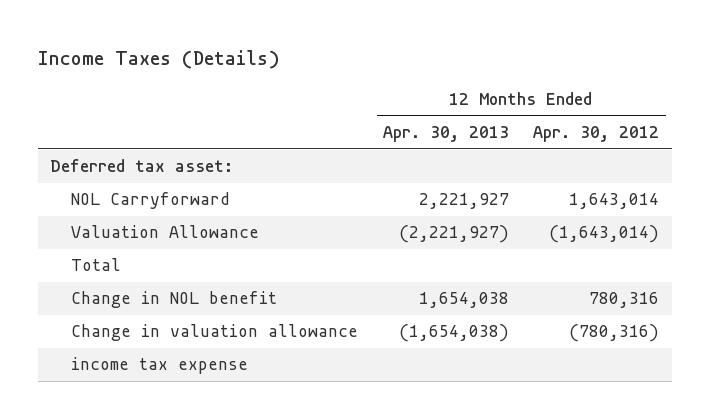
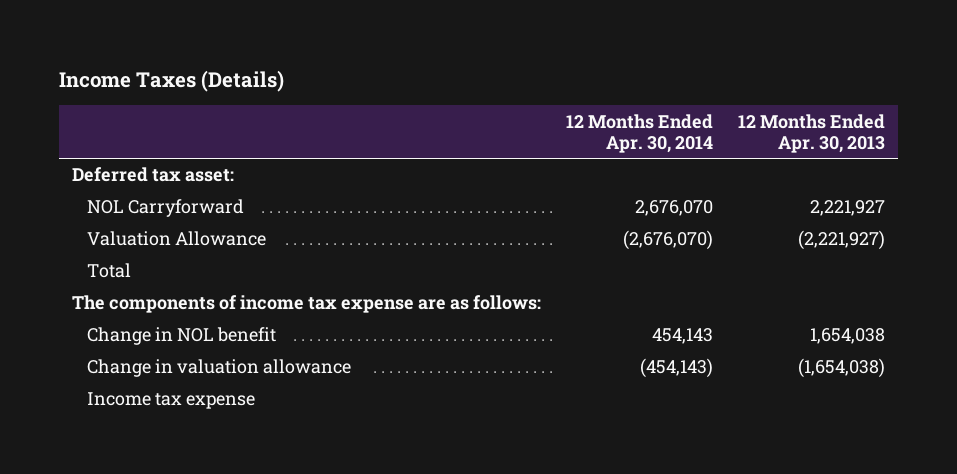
- | 12 Months Ended Apr. 30, 2013 | 12 Months Ended Apr. 30, 2012
+ | 12 Months Ended Apr. 30, 2014 | 12 Months Ended Apr. 30, 2013
+ The components of income tax expense are as follows:
- income tax expense
+ Income tax expense

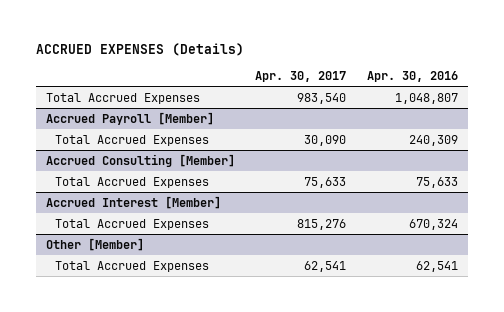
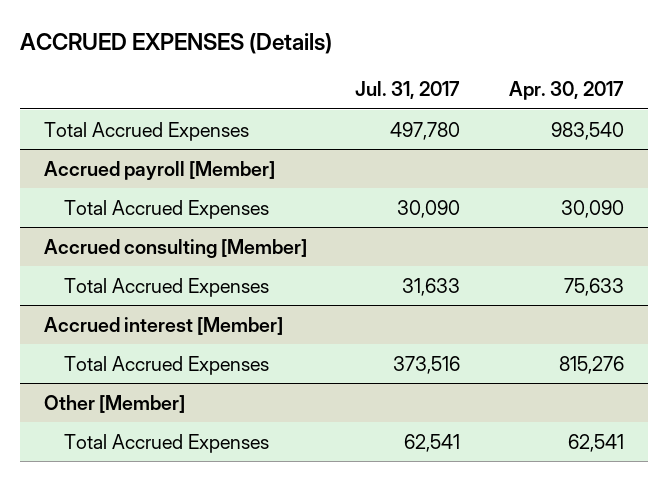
- | Apr. 30, 2017 | Apr. 30, 2016
+ | Jul. 31, 2017 | Apr. 30, 2017
- Accrued Payroll [Member]
+ Accrued payroll [Member]
- Accrued Consulting [Member]
+ Accrued consulting [Member]
- Accrued Interest [Member]
+ Accrued interest [Member]

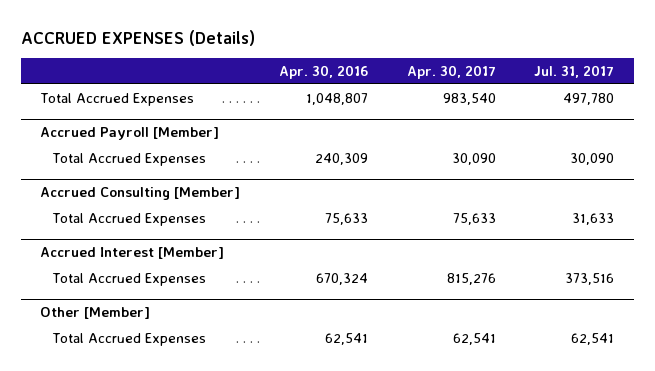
- | Jul. 31, 2017 | Apr. 30, 2017
+ | Apr. 30, 2016 | Apr. 30, 2017 | Jul. 31, 2017
- Accrued payroll [Member]
+ Accrued Payroll [Member]
- Accrued consulting [Member]
+ Accrued Consulting [Member]
- Accrued interest [Member]
+ Accrued Interest [Member]

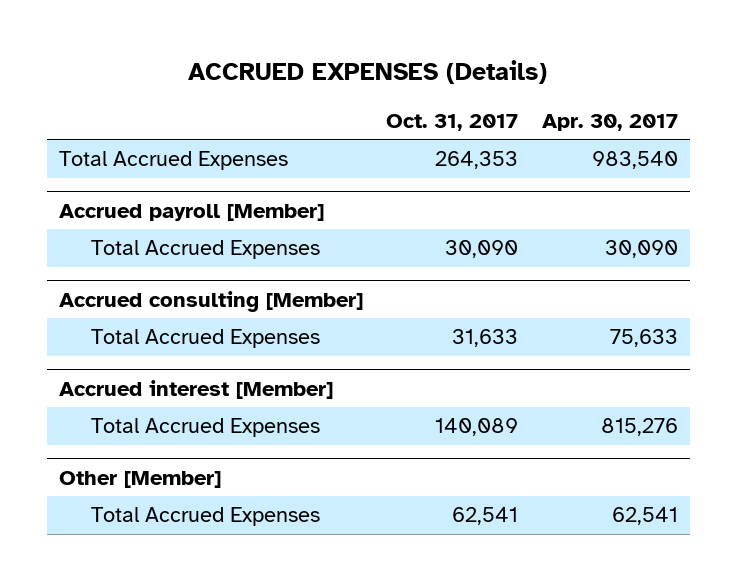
- | Apr. 30, 2016 | Apr. 30, 2017 | Jul. 31, 2017
+ | Oct. 31, 2017 | Apr. 30, 2017
- Accrued Payroll [Member]
+ Accrued payroll [Member]
- Accrued Consulting [Member]
+ Accrued consulting [Member]
- Accrued Interest [Member]
+ Accrued interest [Member]

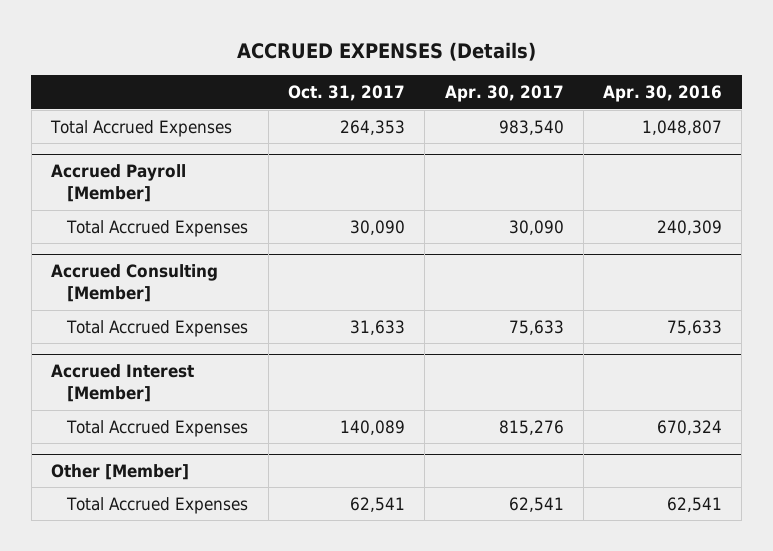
- | Oct. 31, 2017 | Apr. 30, 2017
+ | Oct. 31, 2017 | Apr. 30, 2017 | Apr. 30, 2016
- Accrued payroll [Member]
+ Accrued Payroll [Member]
- Accrued consulting [Member]
+ Accrued Consulting [Member]
- Accrued interest [Member]
+ Accrued Interest [Member]

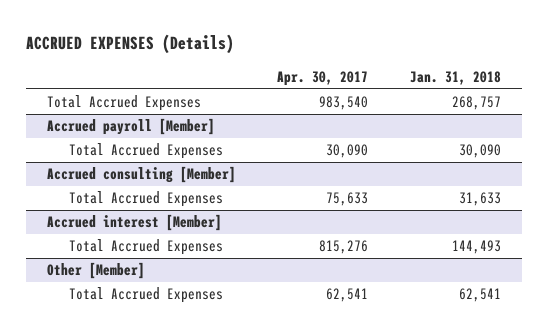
- | Oct. 31, 2017 | Apr. 30, 2017 | Apr. 30, 2016
+ | Apr. 30, 2017 | Jan. 31, 2018
- Accrued Payroll [Member]
+ Accrued payroll [Member]
- Accrued Consulting [Member]
+ Accrued consulting [Member]
- Accrued Interest [Member]
+ Accrued interest [Member]

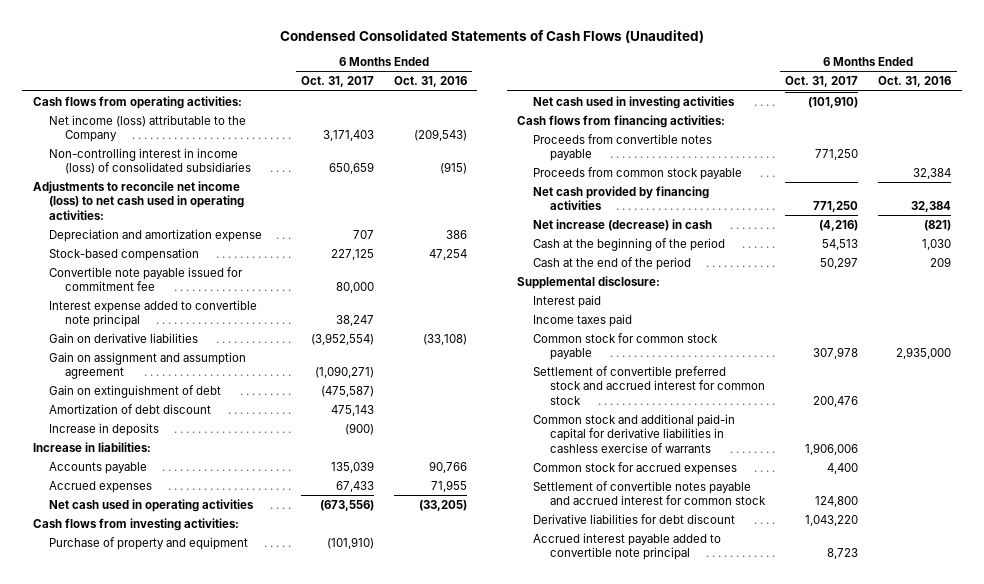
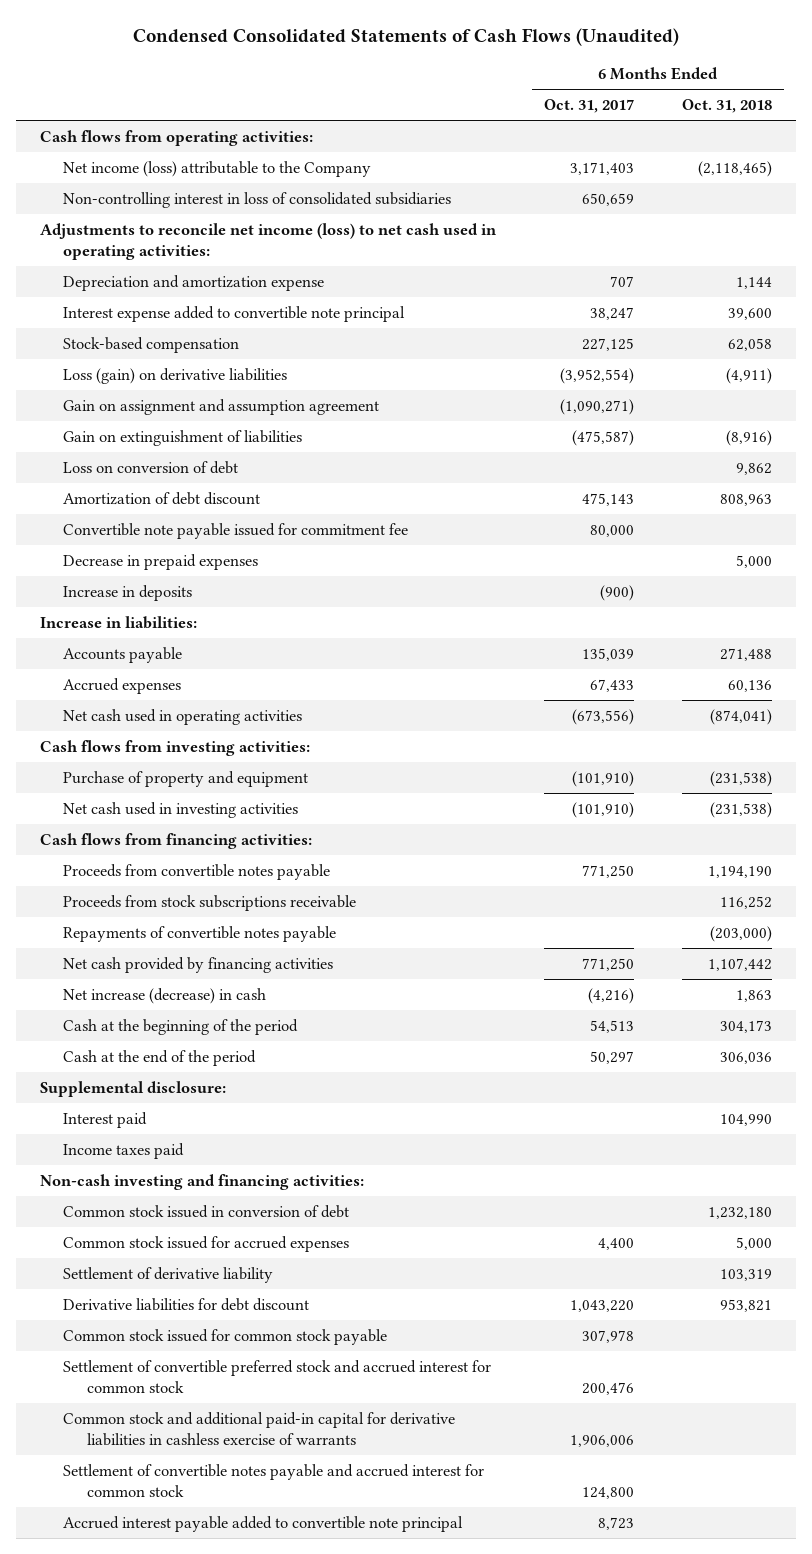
- | 6 Months Ended Oct. 31, 2017 | 6 Months Ended Oct. 31, 2016
+ | 6 Months Ended Oct. 31, 2017 | 6 Months Ended Oct. 31, 2018
- Non-controlling interest in income (loss) of consolidated subsidiaries | 650,659 | (915)
+ Non-controlling interest in loss of consolidated subsidiaries | 650,659 |
- Gain on derivative liabilities | (3,952,554) | (33,108)
moved down: Stock-based compensation | 227,125 | 62,058
+ Loss (gain) on derivative liabilities | (3,952,554) | (4,911)
- Gain on extinguishment of debt | (475,587) |
+ Gain on extinguishment of liabilities | (475,587) | (8,916)
+ Loss on conversion of debt | | 9,862
moved down: Convertible note payable issued for commitment fee | 80,000 |
+ Decrease in prepaid expenses | | 5,000
- Proceeds from common stock payable | | 32,384
+ Proceeds from stock subscriptions receivable | | 116,252
+ Repayments of convertible notes payable | | (203,000)
- Common stock for common stock payable | 307,978 | 2,935,000
+ Non-cash investing and financing activities:
+ Common stock issued in conversion of debt | | 1,232,180
+ Common stock issued for accrued expenses | 4,400 | 5,000
+ Settlement of derivative liability | | 103,319
moved up: Derivative liabilities for debt discount | 1,043,220 | 953,821
+ Common stock issued for common stock payable | 307,978 |
- Common stock for accrued expenses | 4,400 |

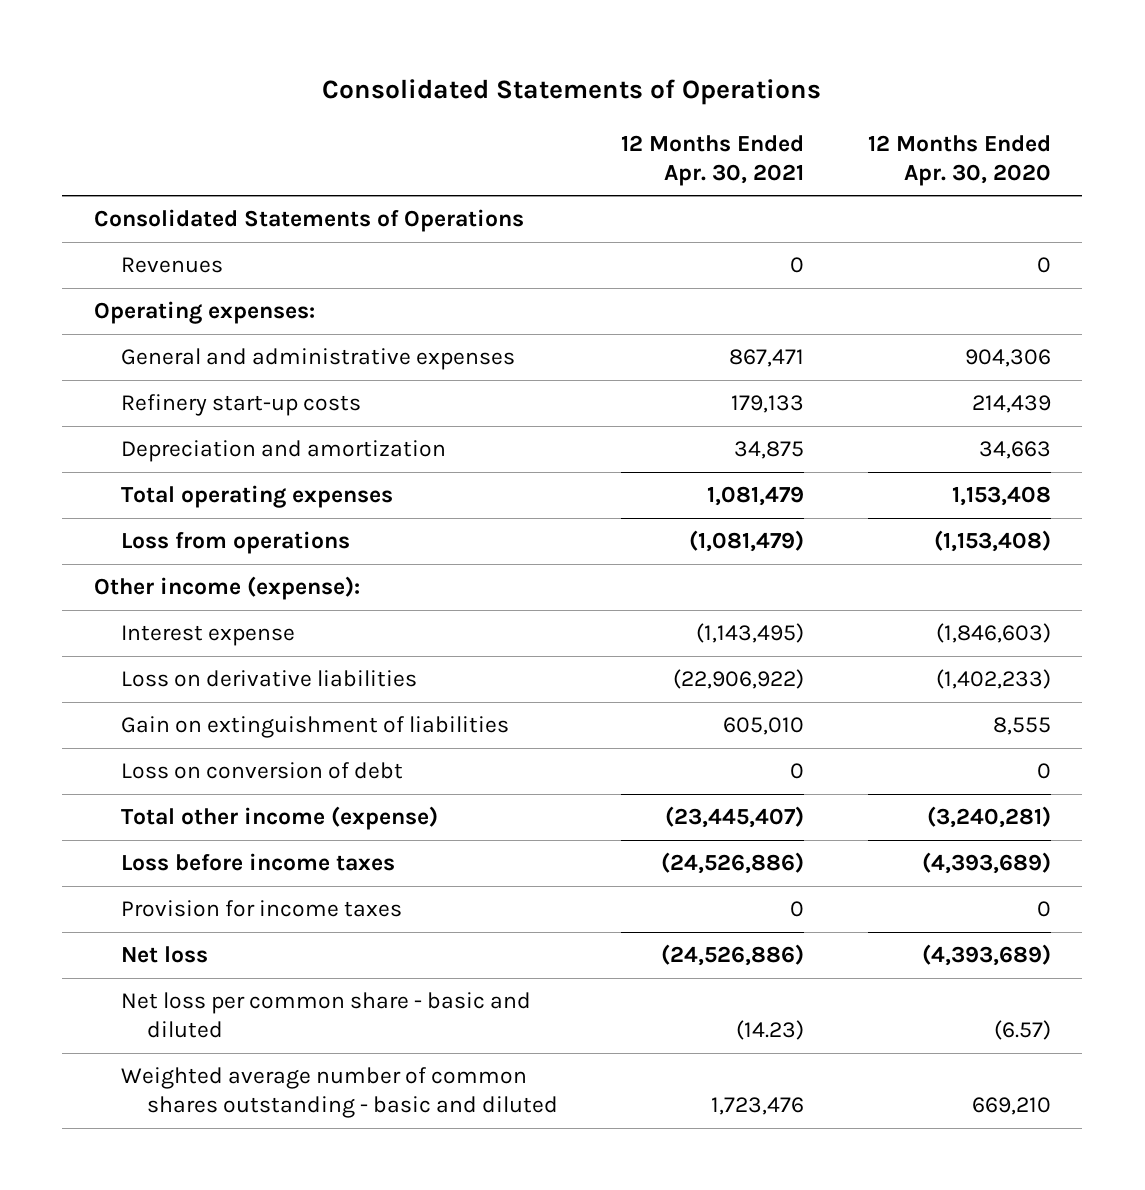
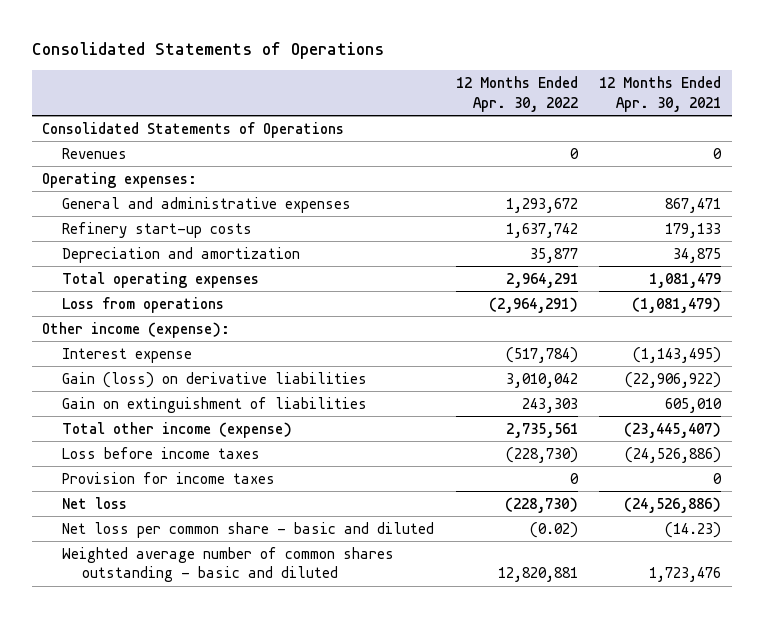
- | 12 Months Ended Apr. 30, 2021 | 12 Months Ended Apr. 30, 2020
+ | 12 Months Ended Apr. 30, 2022 | 12 Months Ended Apr. 30, 2021
- Loss on derivative liabilities | (22,906,922) | (1,402,233)
+ Gain (loss) on derivative liabilities | 3,010,042 | (22,906,922)
- Loss on conversion of debt | 0 | 0

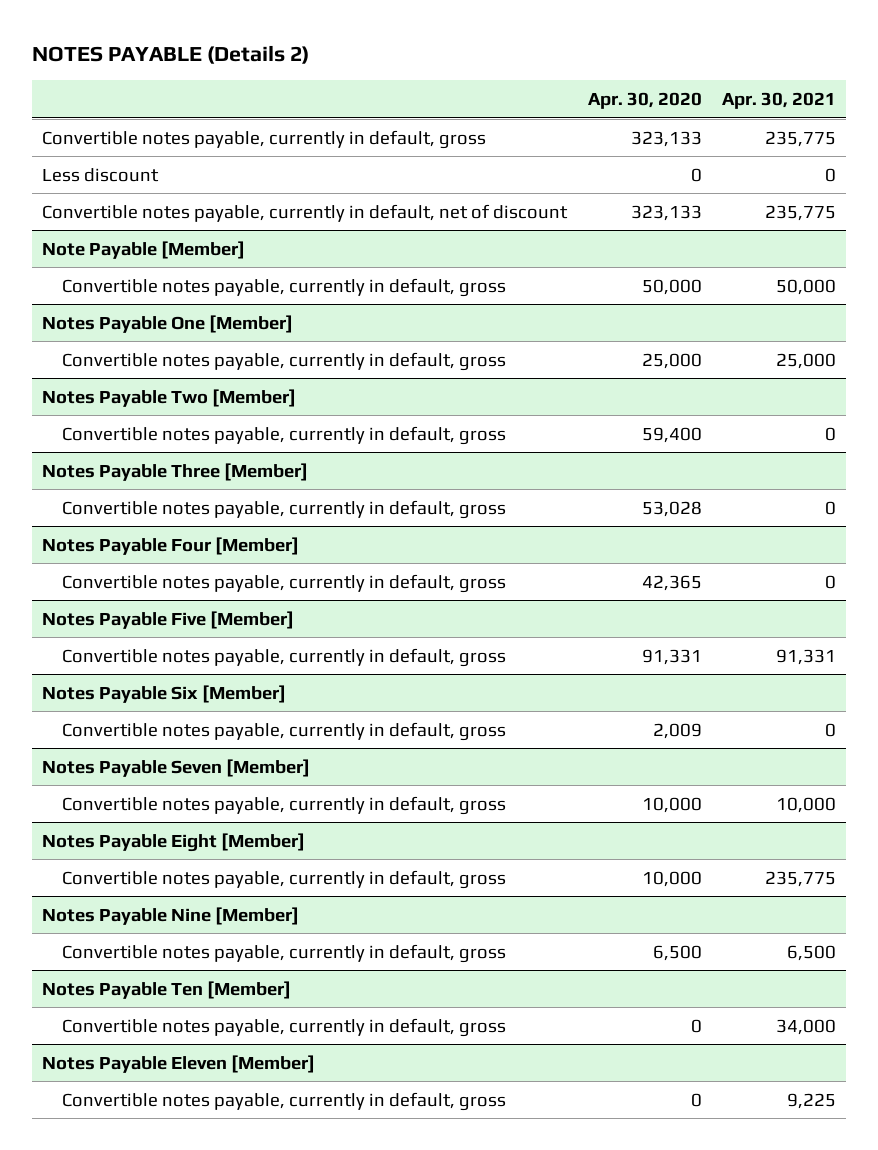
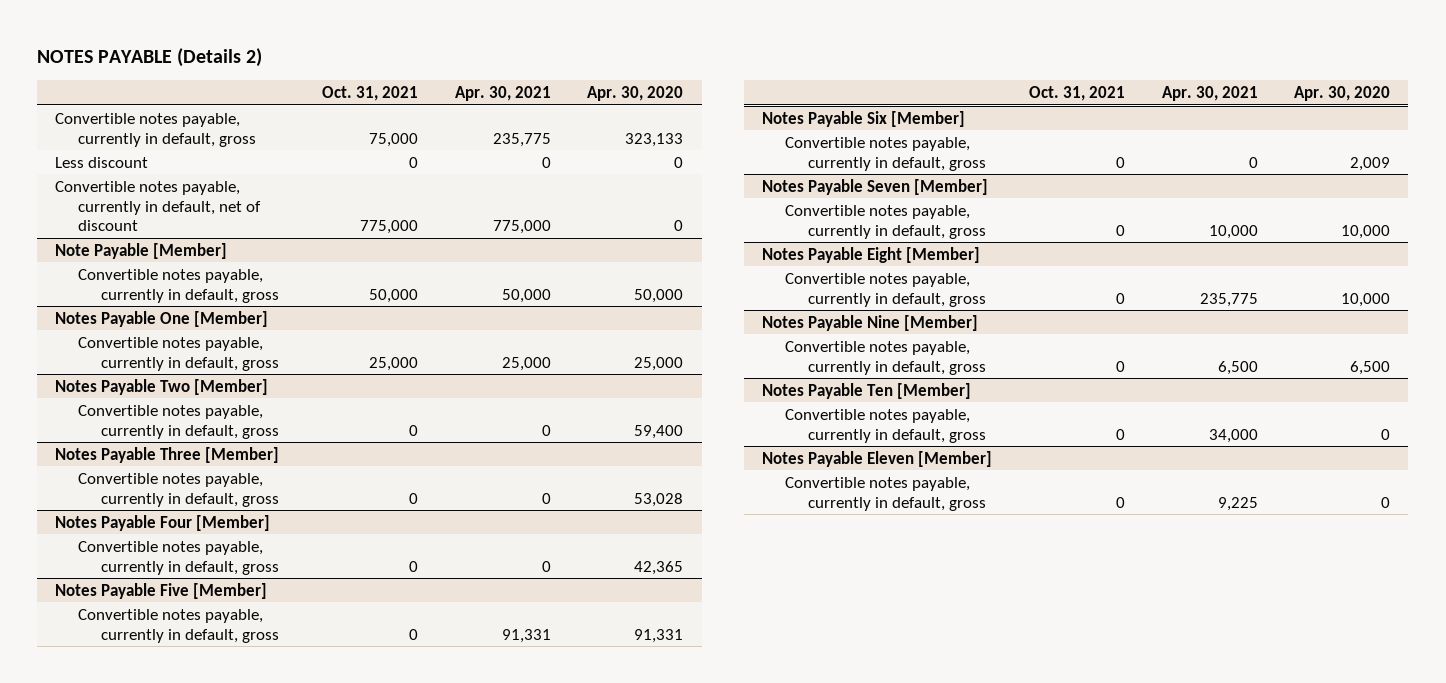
- | Apr. 30, 2020 | Apr. 30, 2021
+ | Oct. 31, 2021 | Apr. 30, 2021 | Apr. 30, 2020
- Convertible notes payable, currently in default, net of discount | 323,133 | 235,775
+ Convertible notes payable, currently in default, net of discount | 775,000 | 775,000 | 0

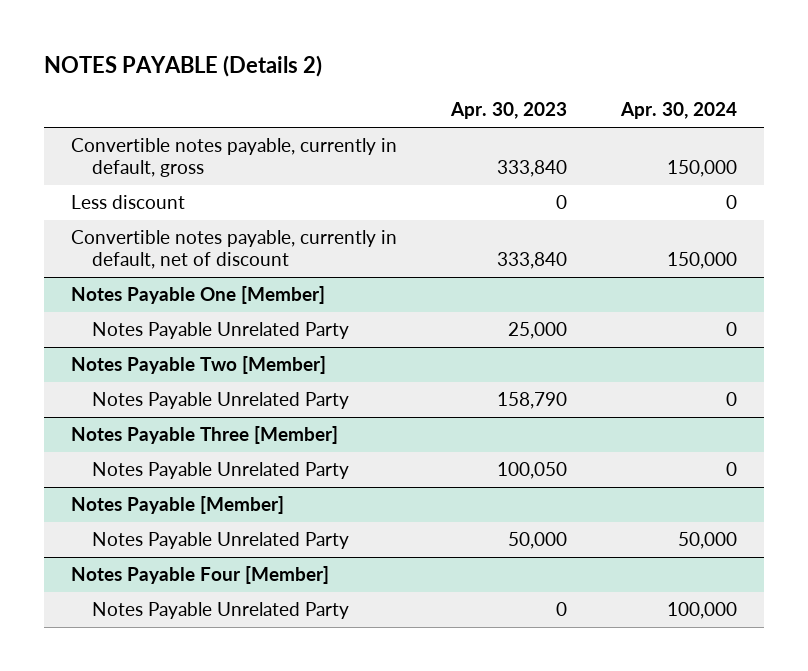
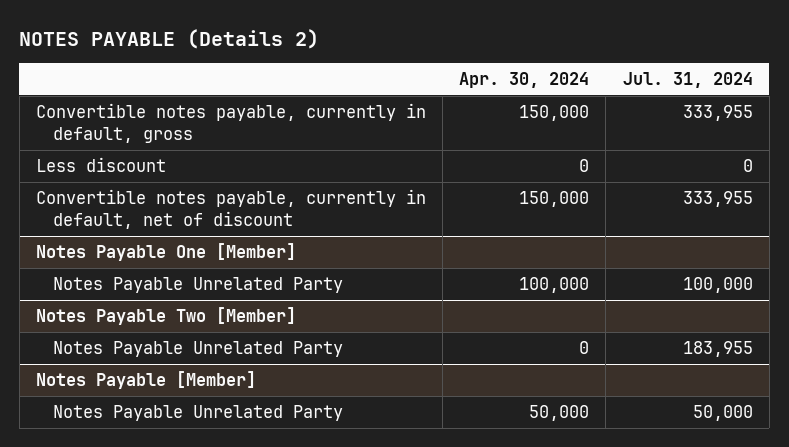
- | Apr. 30, 2023 | Apr. 30, 2024
+ | Apr. 30, 2024 | Jul. 31, 2024
@ Notes Payable One [Member]
- Notes Payable Unrelated Party | 25,000 | 0
+ Notes Payable Unrelated Party | 100,000 | 100,000
- Notes Payable Three [Member]
- Notes Payable Unrelated Party | 100,050 | 0
- Notes Payable Four [Member]
- Notes Payable Unrelated Party | 0 | 100,000

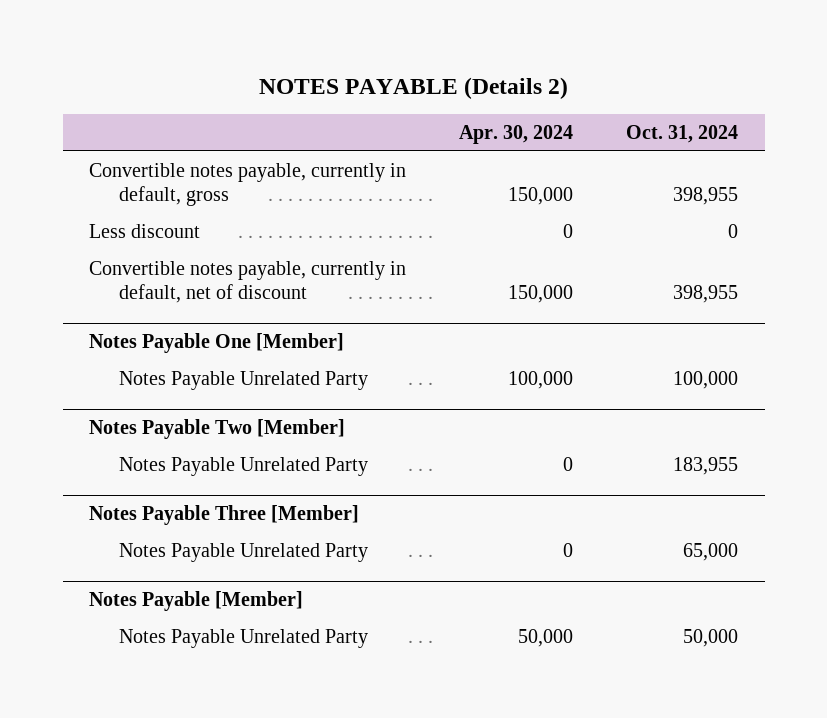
- | Apr. 30, 2024 | Jul. 31, 2024
+ | Apr. 30, 2024 | Oct. 31, 2024
+ Notes Payable Three [Member]
+ Notes Payable Unrelated Party | 0 | 65,000

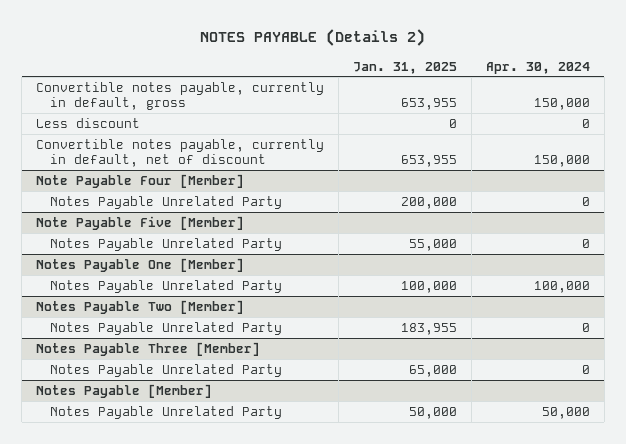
- | Apr. 30, 2024 | Oct. 31, 2024
+ | Jan. 31, 2025 | Apr. 30, 2024
+ Note Payable Four [Member]
+ Notes Payable Unrelated Party | 200,000 | 0
+ Note Payable Five [Member]
+ Notes Payable Unrelated Party | 55,000 | 0

